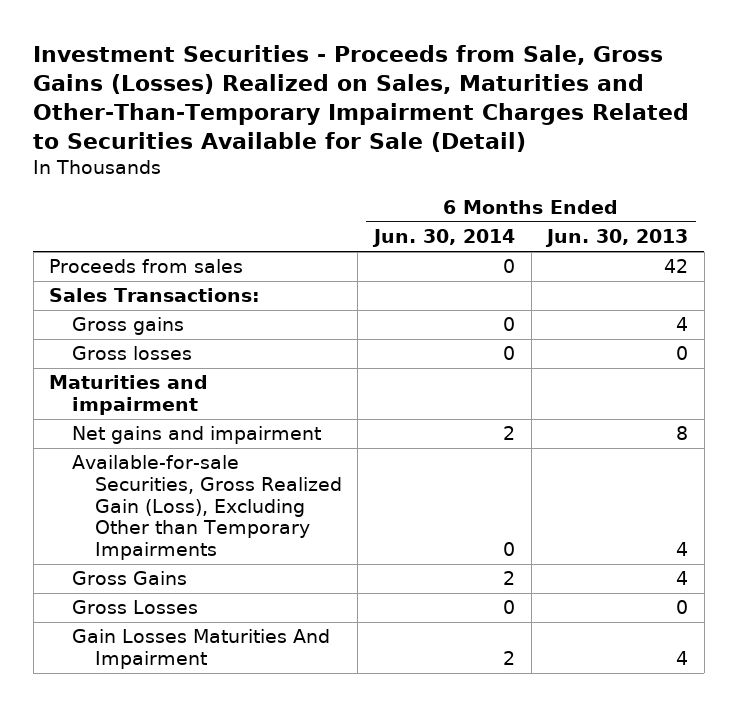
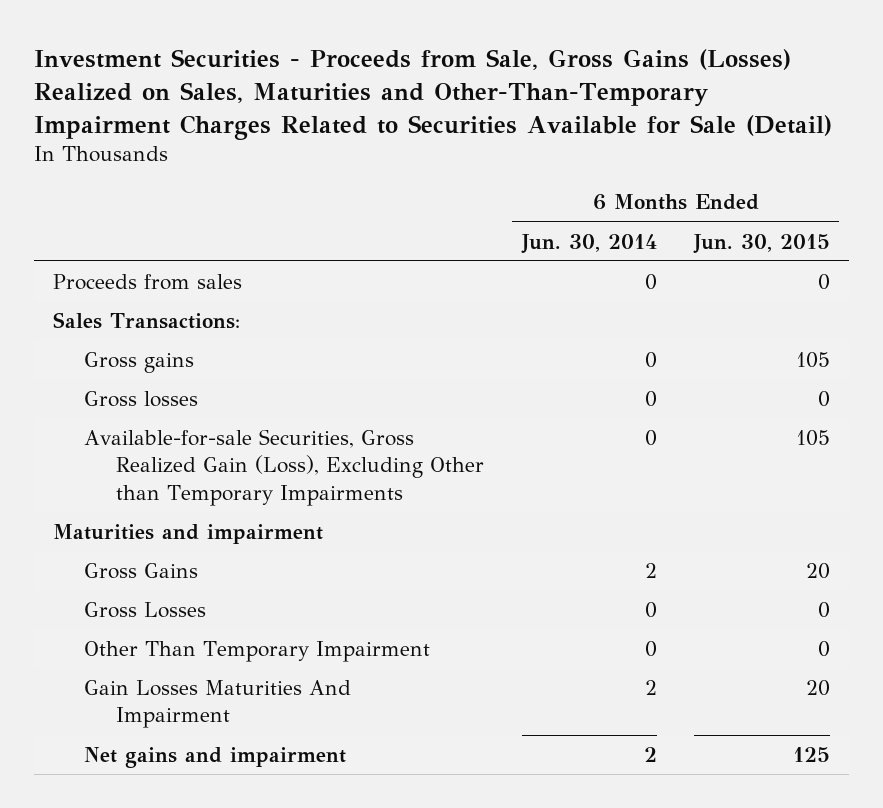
- | 6 Months Ended Jun. 30, 2014 | 6 Months Ended Jun. 30, 2013
+ | 6 Months Ended Jun. 30, 2014 | 6 Months Ended Jun. 30, 2015
moved down: Maturities and impairment
+ Other Than Temporary Impairment | 0 | 0
moved down: Net gains and impairment | 2 | 125

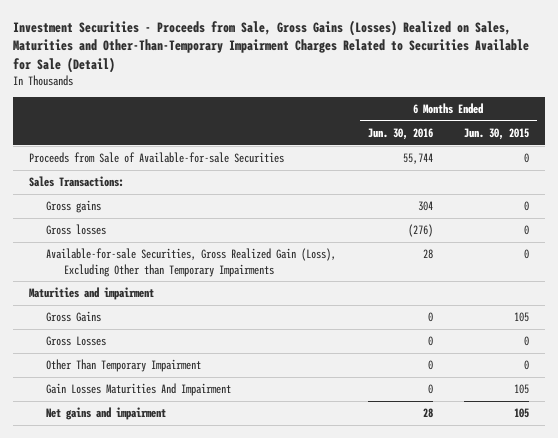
- | 6 Months Ended Jun. 30, 2014 | 6 Months Ended Jun. 30, 2015
+ | 6 Months Ended Jun. 30, 2016 | 6 Months Ended Jun. 30, 2015
- Proceeds from sales | 0 | 0
+ Proceeds from Sale of Available-for-sale Securities | 55,744 | 0
- Gross gains | 0 | 105
+ Gross gains | 304 | 0
- Available-for-sale Securities, Gross Realized Gain (Loss), Excluding Other than Temporary Impairments | 0 | 105
+ Available-for-sale Securities, Gross Realized Gain (Loss), Excluding Other than Temporary Impairments | 28 | 0
- Gross Gains | 2 | 20
+ Gross Gains | 0 | 105
- Gain Losses Maturities And Impairment | 2 | 20
- Net gains and impairment | 2 | 125
+ Gain Losses Maturities And Impairment | 0 | 105
+ Net gains and impairment | 28 | 105

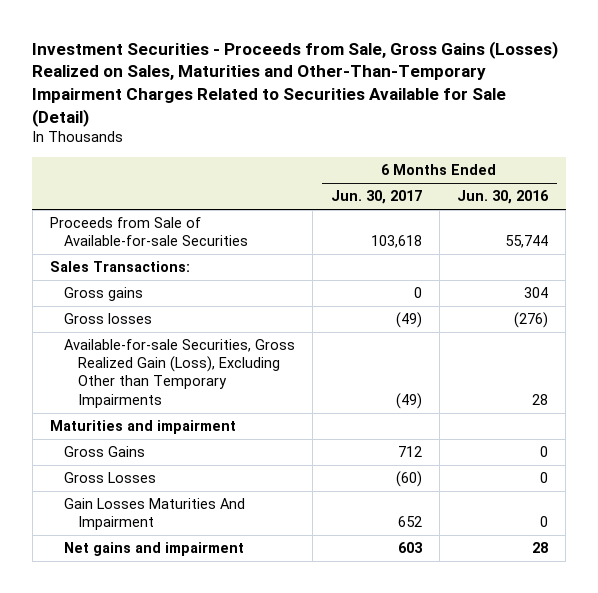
- | 6 Months Ended Jun. 30, 2016 | 6 Months Ended Jun. 30, 2015
+ | 6 Months Ended Jun. 30, 2017 | 6 Months Ended Jun. 30, 2016
- Other Than Temporary Impairment | 0 | 0

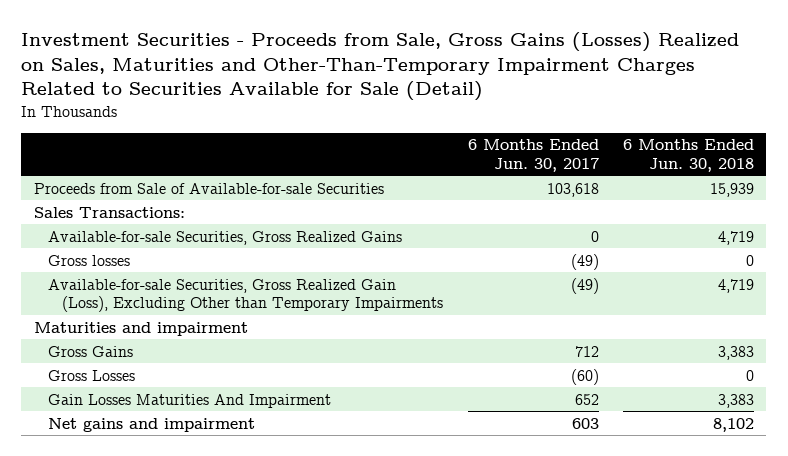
- | 6 Months Ended Jun. 30, 2017 | 6 Months Ended Jun. 30, 2016
+ | 6 Months Ended Jun. 30, 2017 | 6 Months Ended Jun. 30, 2018
- Gross gains | 0 | 304
+ Available-for-sale Securities, Gross Realized Gains | 0 | 4,719

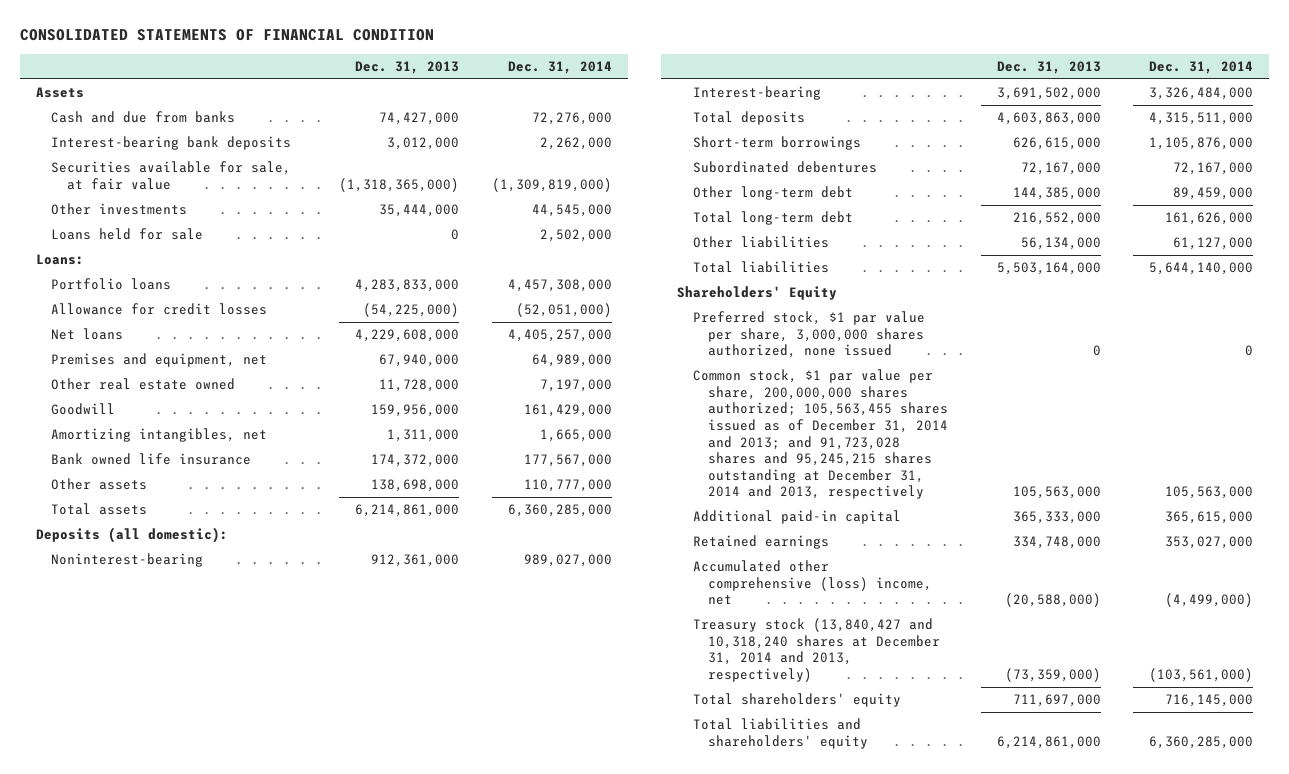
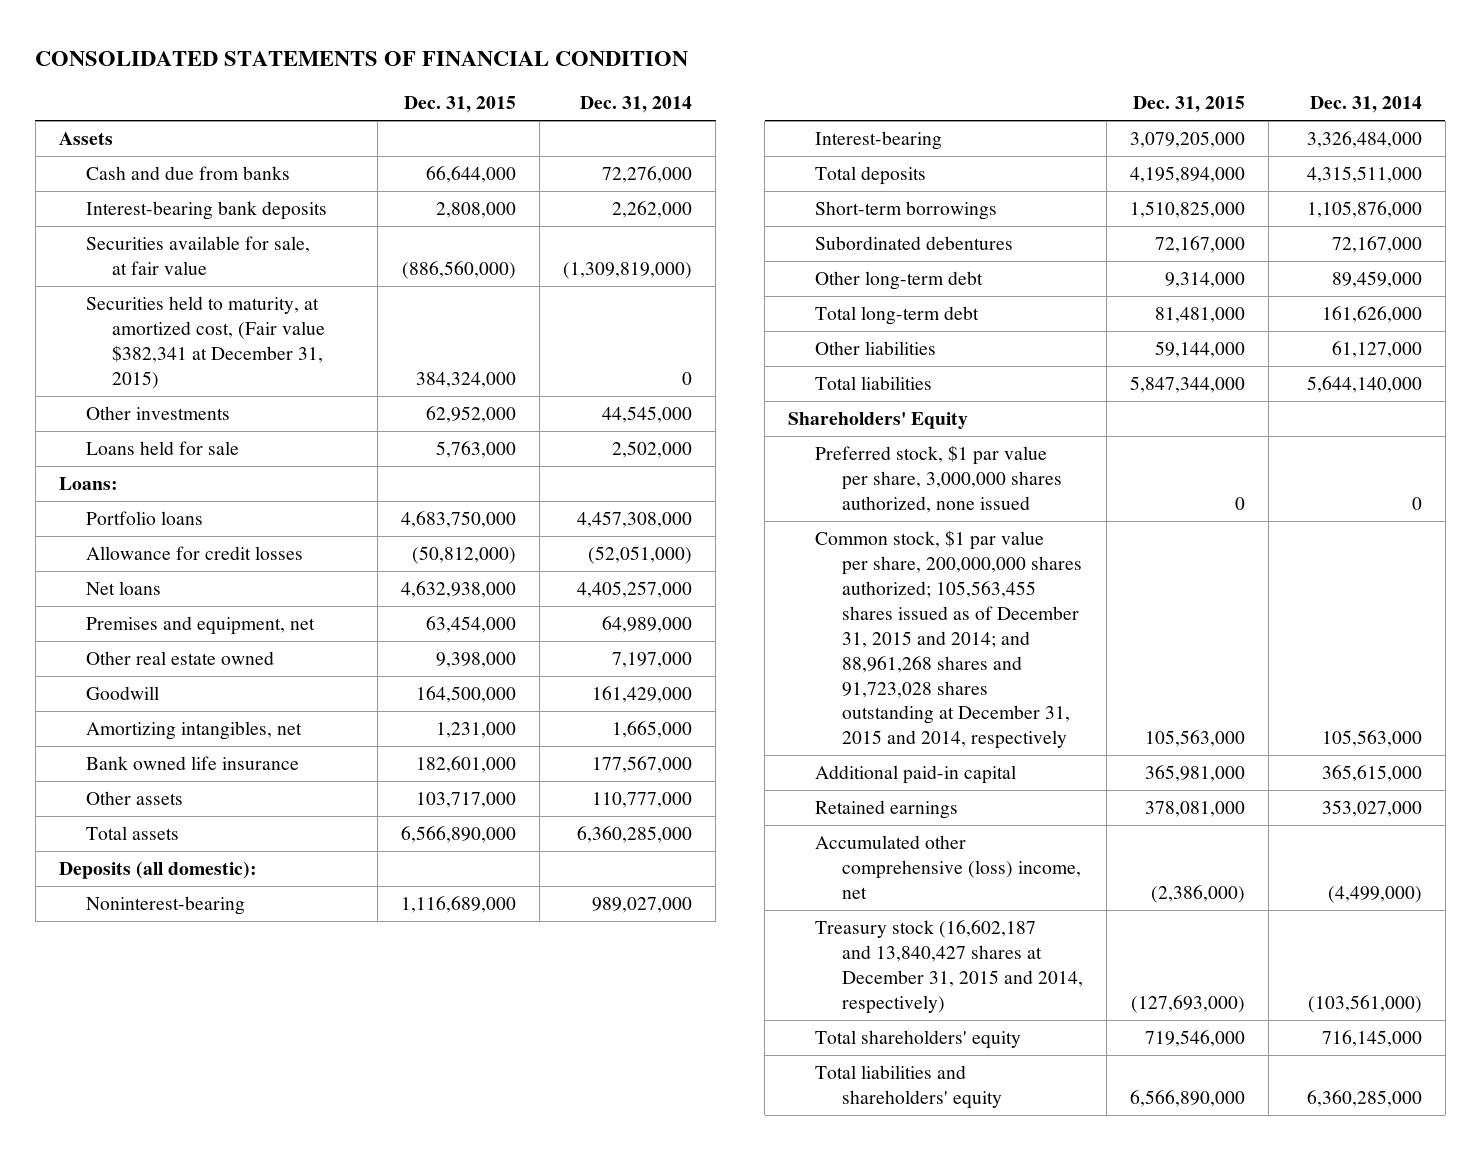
- | Dec. 31, 2013 | Dec. 31, 2014
+ | Dec. 31, 2015 | Dec. 31, 2014
+ Securities held to maturity, at amortized cost, (Fair value $382,341 at December 31, 2015) | 384,324,000 | 0
- Common stock, $1 par value per share, 200,000,000 shares authorized; 105,563,455 shares issued as of December 31, 2014 and 2013; and 91,723,028 shares and 95,245,215 shares outstanding at December 31, 2014 and 2013, respectively | 105,563,000 | 105,563,000
+ Common stock, $1 par value per share, 200,000,000 shares authorized; 105,563,455 shares issued as of December 31, 2015 and 2014; and 88,961,268 shares and 91,723,028 shares outstanding at December 31, 2015 and 2014, respectively | 105,563,000 | 105,563,000
- Treasury stock (13,840,427 and 10,318,240 shares at December 31, 2014 and 2013, respectively) | (73,359,000) | (103,561,000)
+ Treasury stock (16,602,187 and 13,840,427 shares at December 31, 2015 and 2014, respectively) | (127,693,000) | (103,561,000)

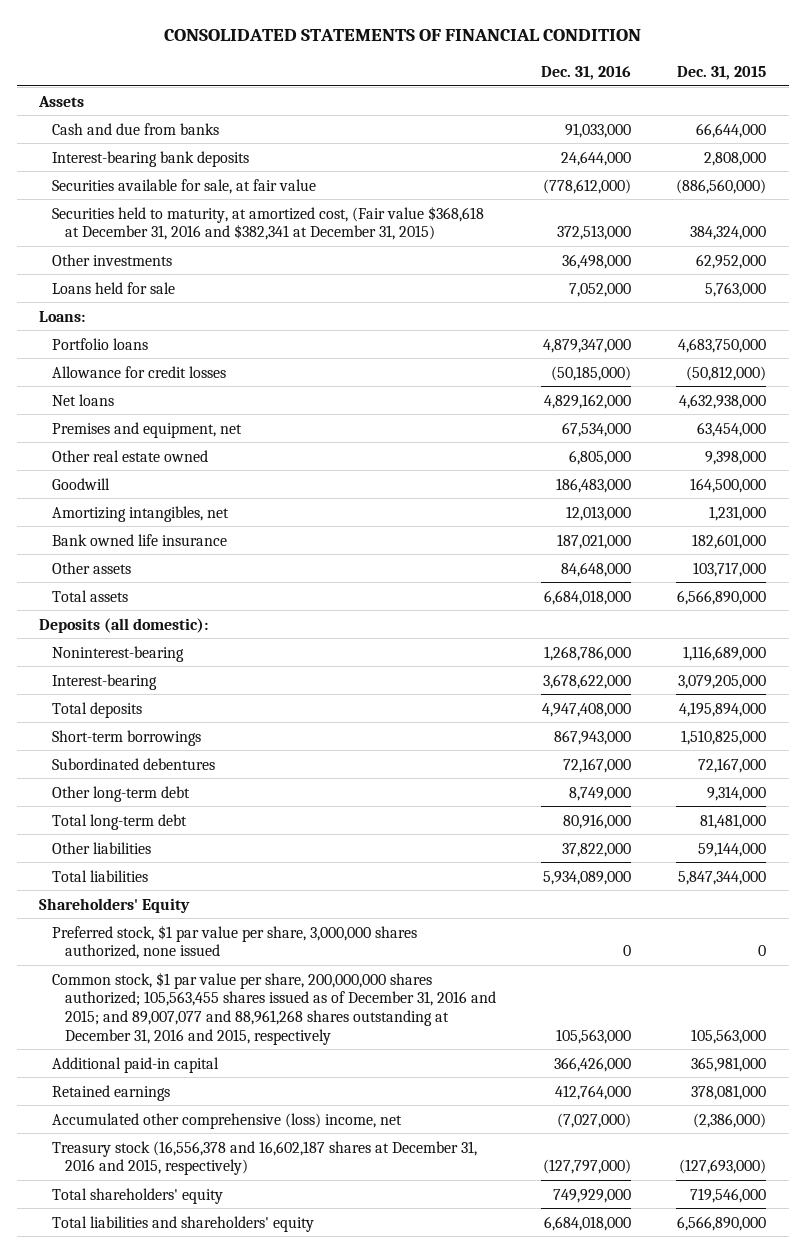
- | Dec. 31, 2015 | Dec. 31, 2014
+ | Dec. 31, 2016 | Dec. 31, 2015
- Securities held to maturity, at amortized cost, (Fair value $382,341 at December 31, 2015) | 384,324,000 | 0
+ Securities held to maturity, at amortized cost, (Fair value $368,618 at December 31, 2016 and $382,341 at December 31, 2015) | 372,513,000 | 384,324,000
- Common stock, $1 par value per share, 200,000,000 shares authorized; 105,563,455 shares issued as of December 31, 2015 and 2014; and 88,961,268 shares and 91,723,028 shares outstanding at December 31, 2015 and 2014, respectively | 105,563,000 | 105,563,000
+ Common stock, $1 par value per share, 200,000,000 shares authorized; 105,563,455 shares issued as of December 31, 2016 and 2015; and 89,007,077 and 88,961,268 shares outstanding at December 31, 2016 and 2015, respectively | 105,563,000 | 105,563,000
- Treasury stock (16,602,187 and 13,840,427 shares at December 31, 2015 and 2014, respectively) | (127,693,000) | (103,561,000)
+ Treasury stock (16,556,378 and 16,602,187 shares at December 31, 2016 and 2015, respectively) | (127,797,000) | (127,693,000)

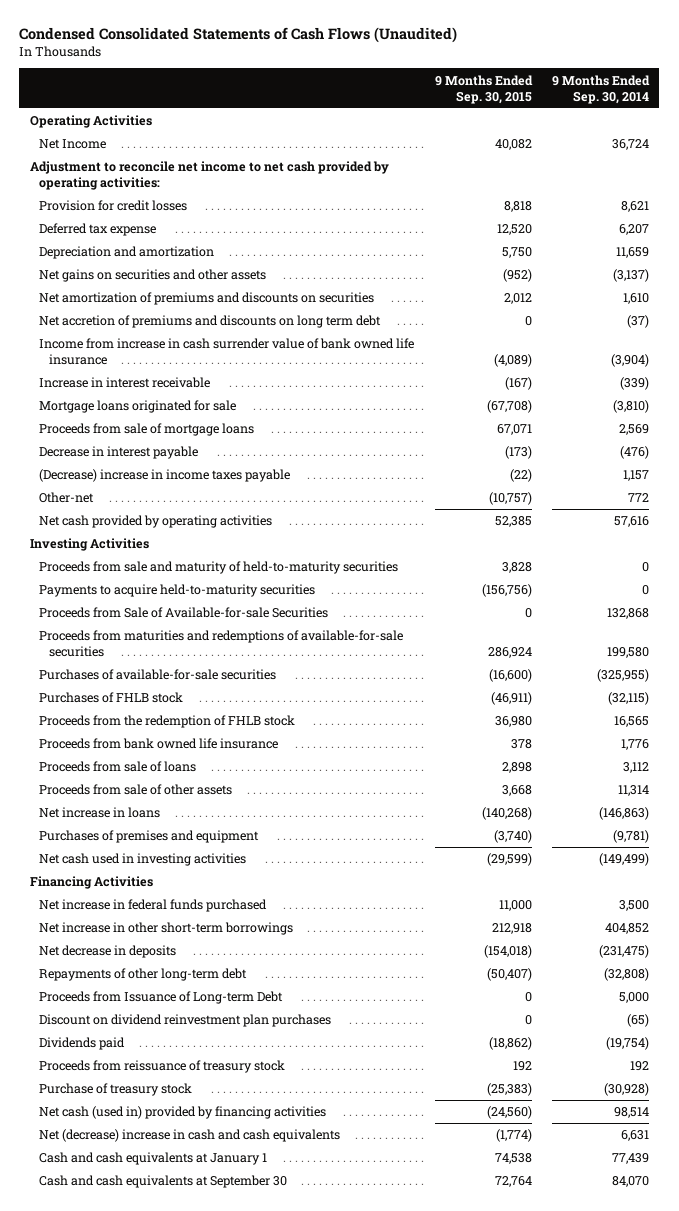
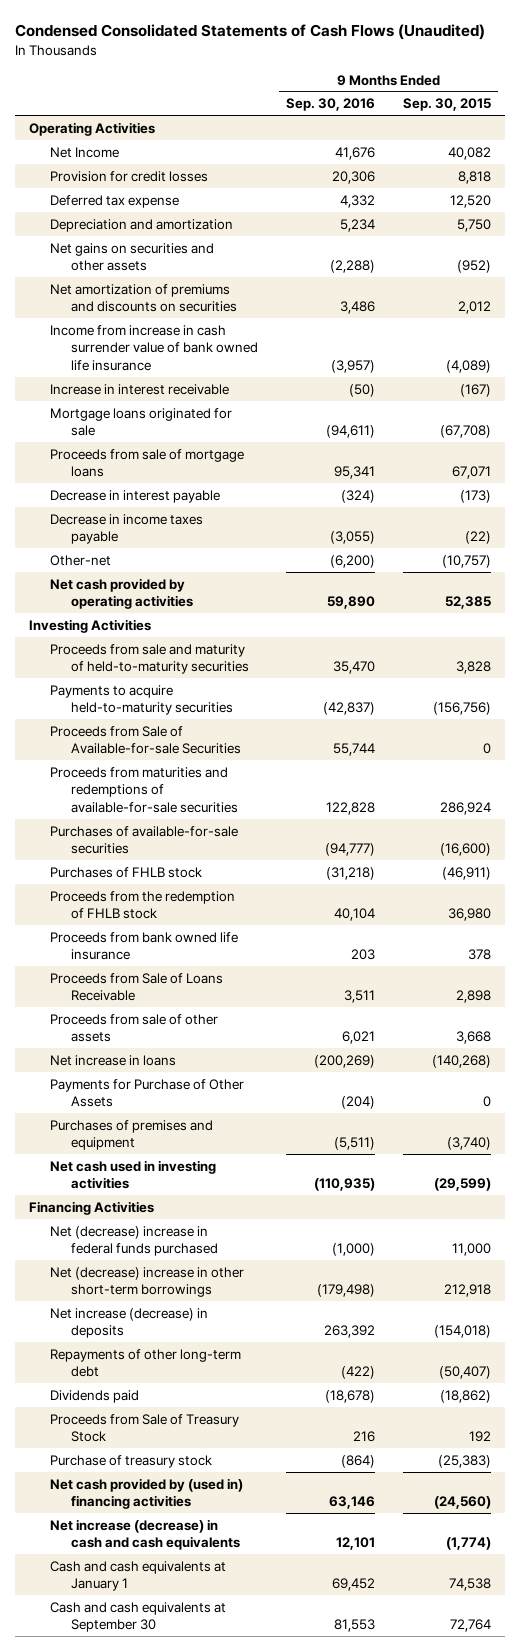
- | 9 Months Ended Sep. 30, 2015 | 9 Months Ended Sep. 30, 2014
+ | 9 Months Ended Sep. 30, 2016 | 9 Months Ended Sep. 30, 2015
- Adjustment to reconcile net income to net cash provided by operating activities:
- Net accretion of premiums and discounts on long term debt | 0 | (37)
- (Decrease) increase in income taxes payable | (22) | 1,157
+ Decrease in income taxes payable | (3,055) | (22)
- Proceeds from sale of loans | 2,898 | 3,112
+ Proceeds from Sale of Loans Receivable | 3,511 | 2,898
+ Payments for Purchase of Other Assets | (204) | 0
- Net increase in federal funds purchased | 11,000 | 3,500
- Net increase in other short-term borrowings | 212,918 | 404,852
- Net decrease in deposits | (154,018) | (231,475)
+ Net (decrease) increase in federal funds purchased | (1,000) | 11,000
+ Net (decrease) increase in other short-term borrowings | (179,498) | 212,918
+ Net increase (decrease) in deposits | 263,392 | (154,018)
- Proceeds from Issuance of Long-term Debt | 0 | 5,000
- Discount on dividend reinvestment plan purchases | 0 | (65)
- Proceeds from reissuance of treasury stock | 192 | 192
+ Proceeds from Sale of Treasury Stock | 216 | 192
- Net cash (used in) provided by financing activities | (24,560) | 98,514
- Net (decrease) increase in cash and cash equivalents | (1,774) | 6,631
+ Net cash provided by (used in) financing activities | 63,146 | (24,560)
+ Net increase (decrease) in cash and cash equivalents | 12,101 | (1,774)

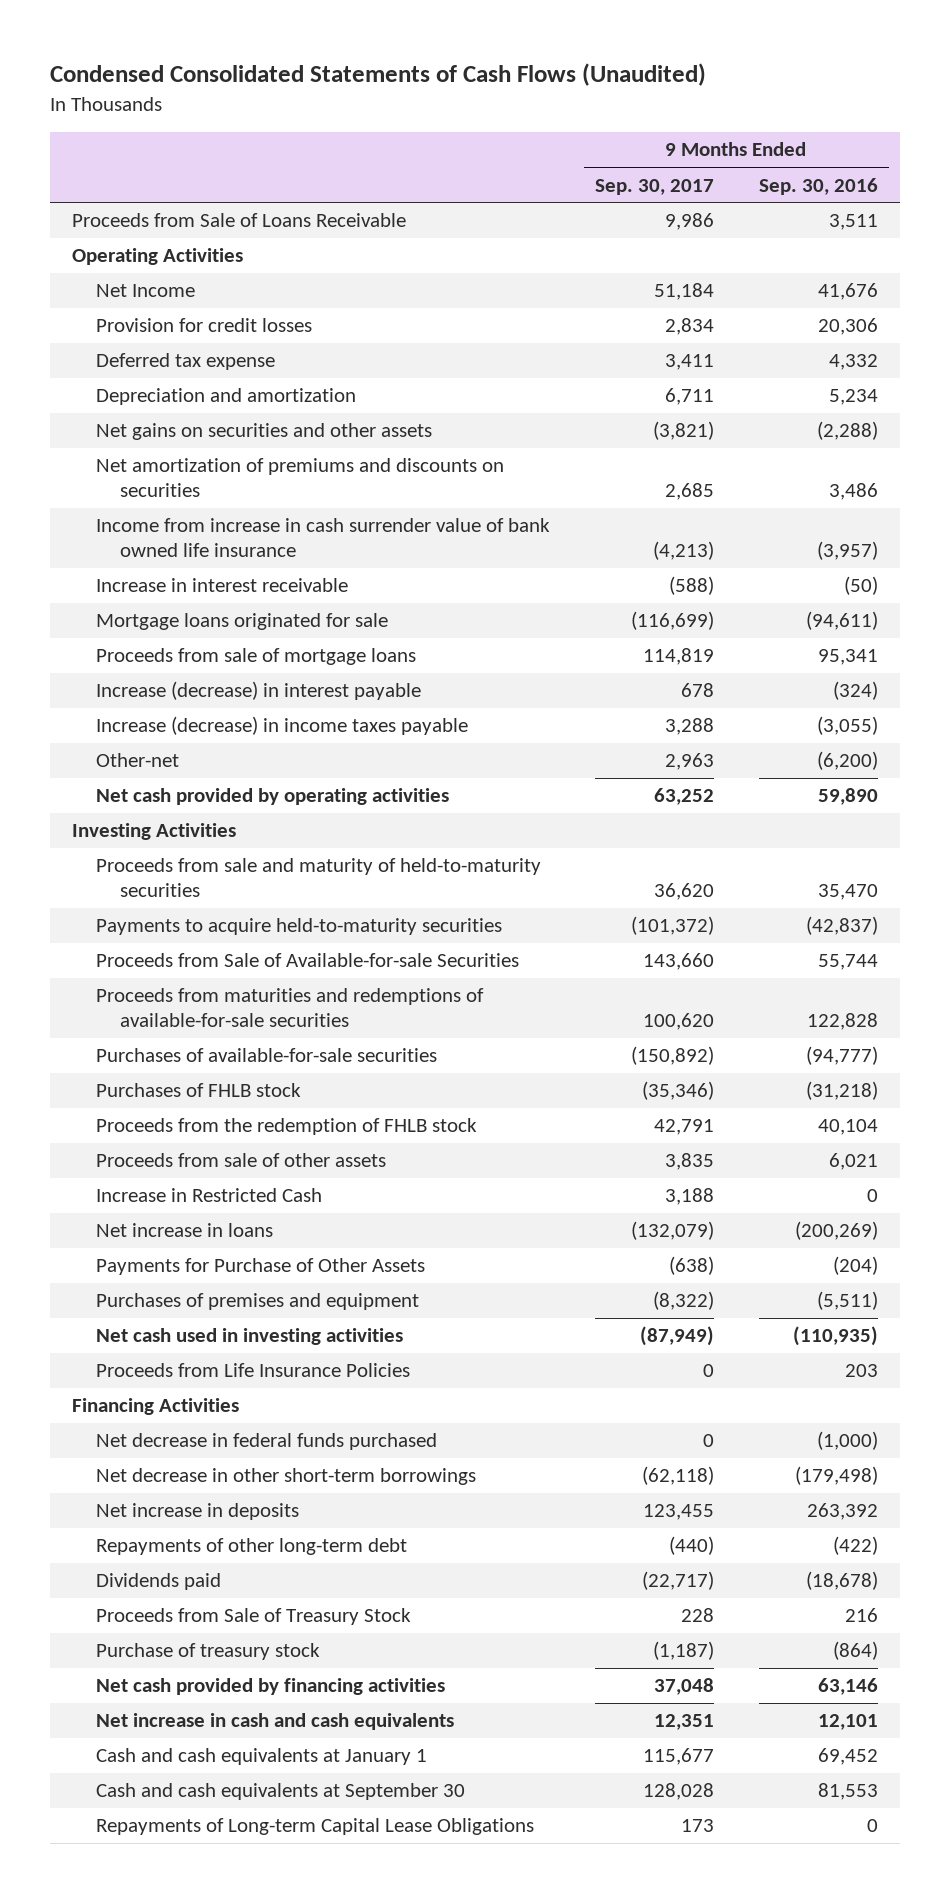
- | 9 Months Ended Sep. 30, 2016 | 9 Months Ended Sep. 30, 2015
+ | 9 Months Ended Sep. 30, 2017 | 9 Months Ended Sep. 30, 2016
moved up: Proceeds from Sale of Loans Receivable | 9,986 | 3,511
- Decrease in interest payable | (324) | (173)
- Decrease in income taxes payable | (3,055) | (22)
+ Increase (decrease) in interest payable | 678 | (324)
+ Increase (decrease) in income taxes payable | 3,288 | (3,055)
- Proceeds from bank owned life insurance | 203 | 378
+ Increase in Restricted Cash | 3,188 | 0
+ Proceeds from Life Insurance Policies | 0 | 203
- Net (decrease) increase in federal funds purchased | (1,000) | 11,000
- Net (decrease) increase in other short-term borrowings | (179,498) | 212,918
- Net increase (decrease) in deposits | 263,392 | (154,018)
+ Net decrease in federal funds purchased | 0 | (1,000)
+ Net decrease in other short-term borrowings | (62,118) | (179,498)
+ Net increase in deposits | 123,455 | 263,392
- Net cash provided by (used in) financing activities | 63,146 | (24,560)
- Net increase (decrease) in cash and cash equivalents | 12,101 | (1,774)
+ Net cash provided by financing activities | 37,048 | 63,146
+ Net increase in cash and cash equivalents | 12,351 | 12,101
+ Repayments of Long-term Capital Lease Obligations | 173 | 0

